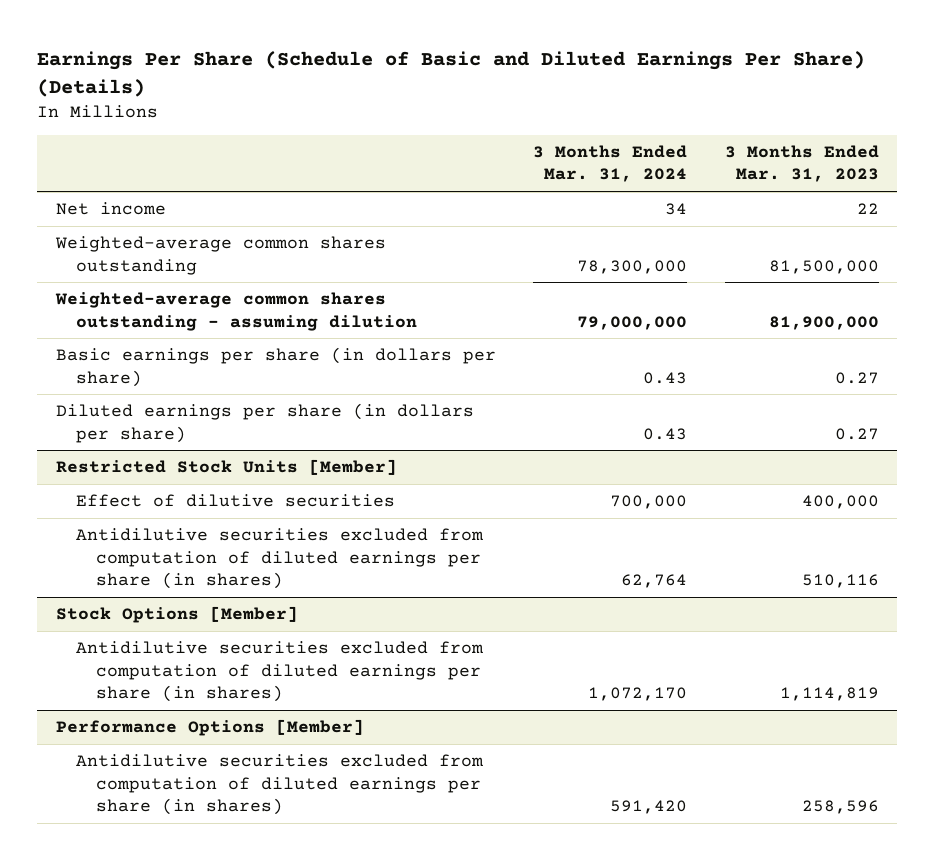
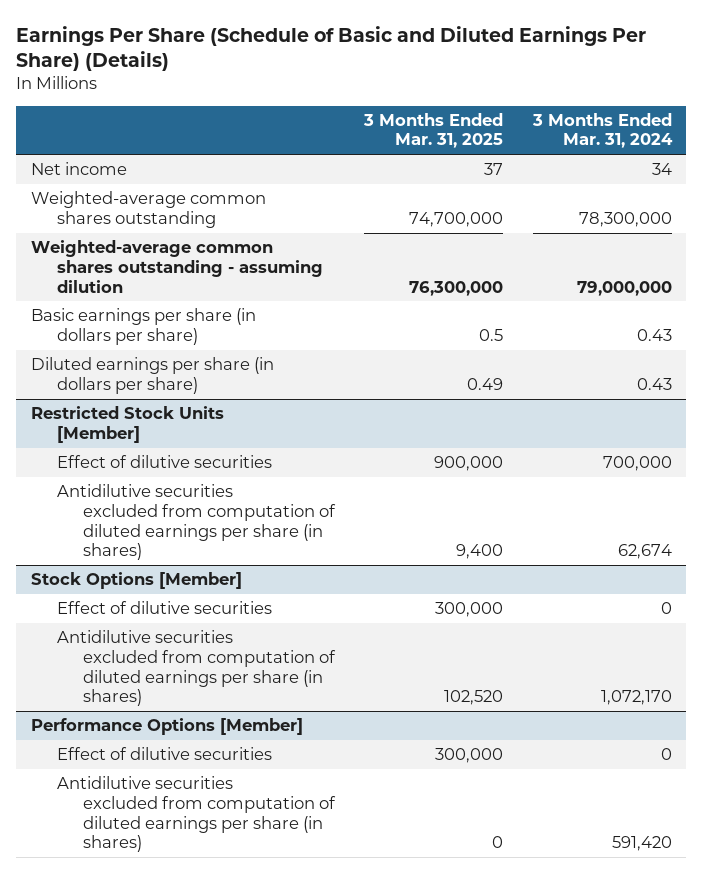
- | 3 Months Ended Mar. 31, 2024 | 3 Months Ended Mar. 31, 2023
+ | 3 Months Ended Mar. 31, 2025 | 3 Months Ended Mar. 31, 2024
@ Restricted Stock Units [Member]
- Antidilutive securities excluded from computation of diluted earnings per share (in shares) | 62,764 | 510,116
+ Antidilutive securities excluded from computation of diluted earnings per share (in shares) | 9,400 | 62,674
@ Stock Options [Member]
+ Effect of dilutive securities | 300,000 | 0
@ Performance Options [Member]
+ Effect of dilutive securities | 300,000 | 0

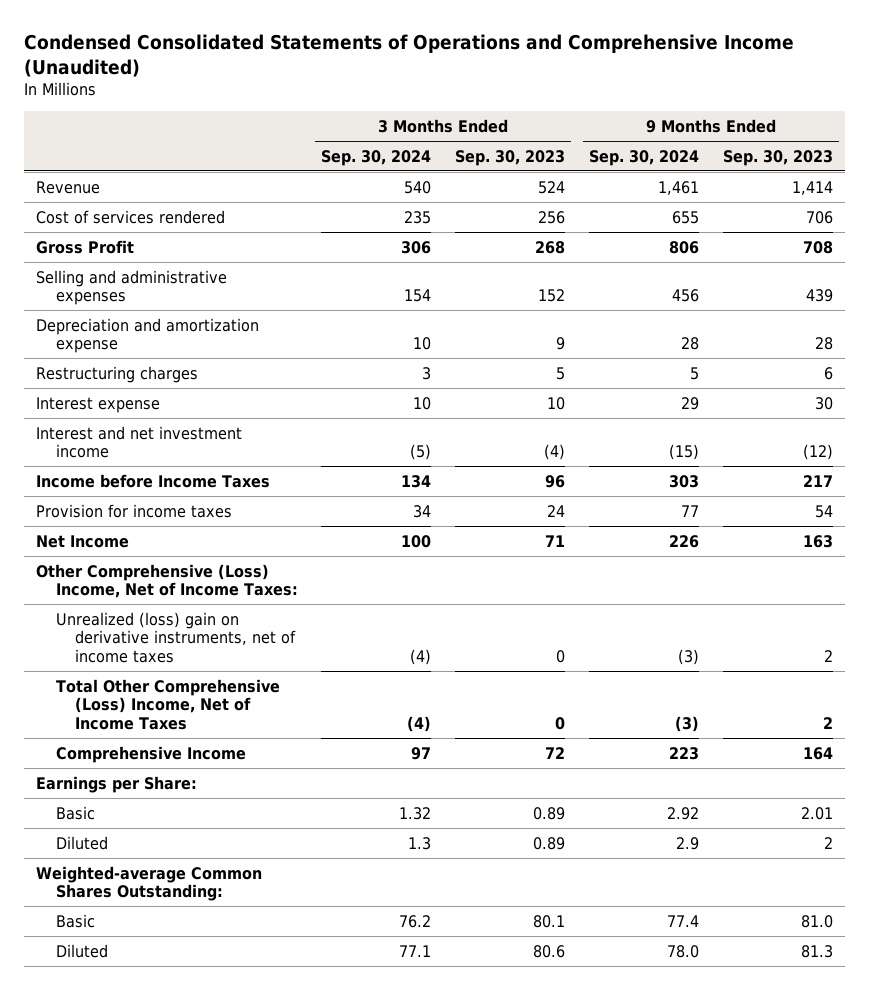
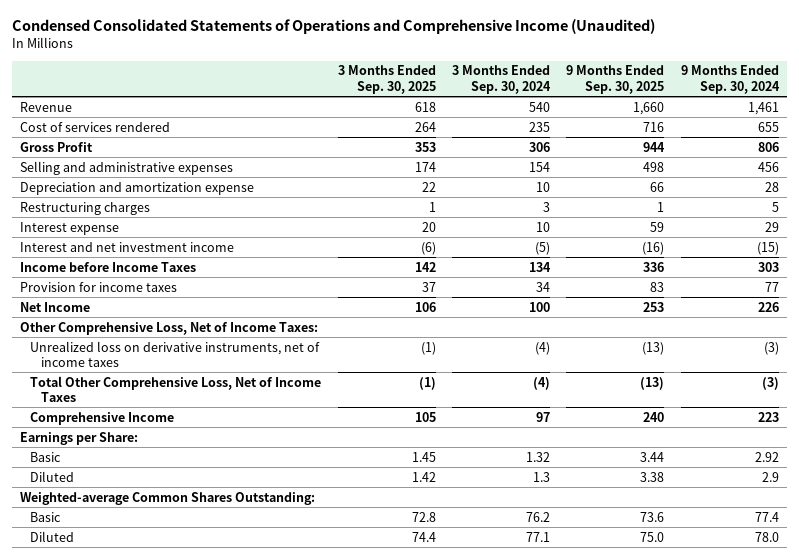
- | 3 Months Ended Sep. 30, 2024 | 3 Months Ended Sep. 30, 2023 | 9 Months Ended Sep. 30, 2024 | 9 Months Ended Sep. 30, 2023
+ | 3 Months Ended Sep. 30, 2025 | 3 Months Ended Sep. 30, 2024 | 9 Months Ended Sep. 30, 2025 | 9 Months Ended Sep. 30, 2024
- Other Comprehensive (Loss) Income, Net of Income Taxes:
- Unrealized (loss) gain on derivative instruments, net of income taxes | (4) | 0 | (3) | 2
- Total Other Comprehensive (Loss) Income, Net of Income Taxes | (4) | 0 | (3) | 2
+ Other Comprehensive Loss, Net of Income Taxes:
+ Unrealized loss on derivative instruments, net of income taxes | (1) | (4) | (13) | (3)
+ Total Other Comprehensive Loss, Net of Income Taxes | (1) | (4) | (13) | (3)

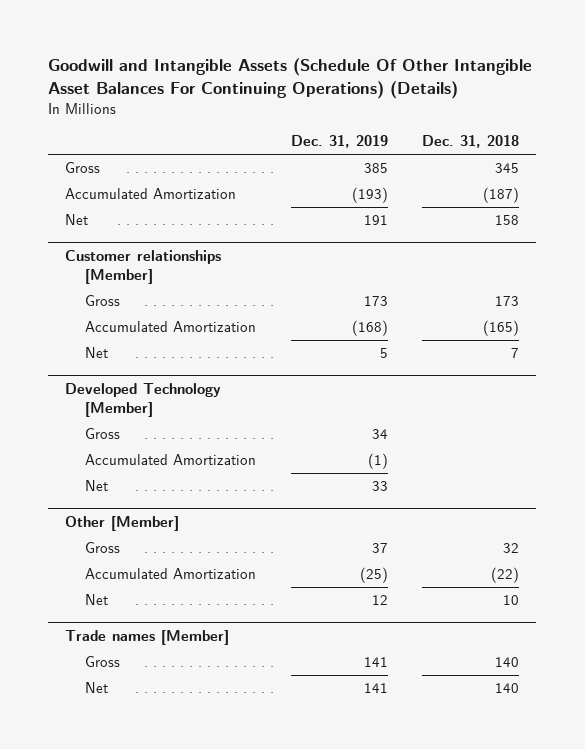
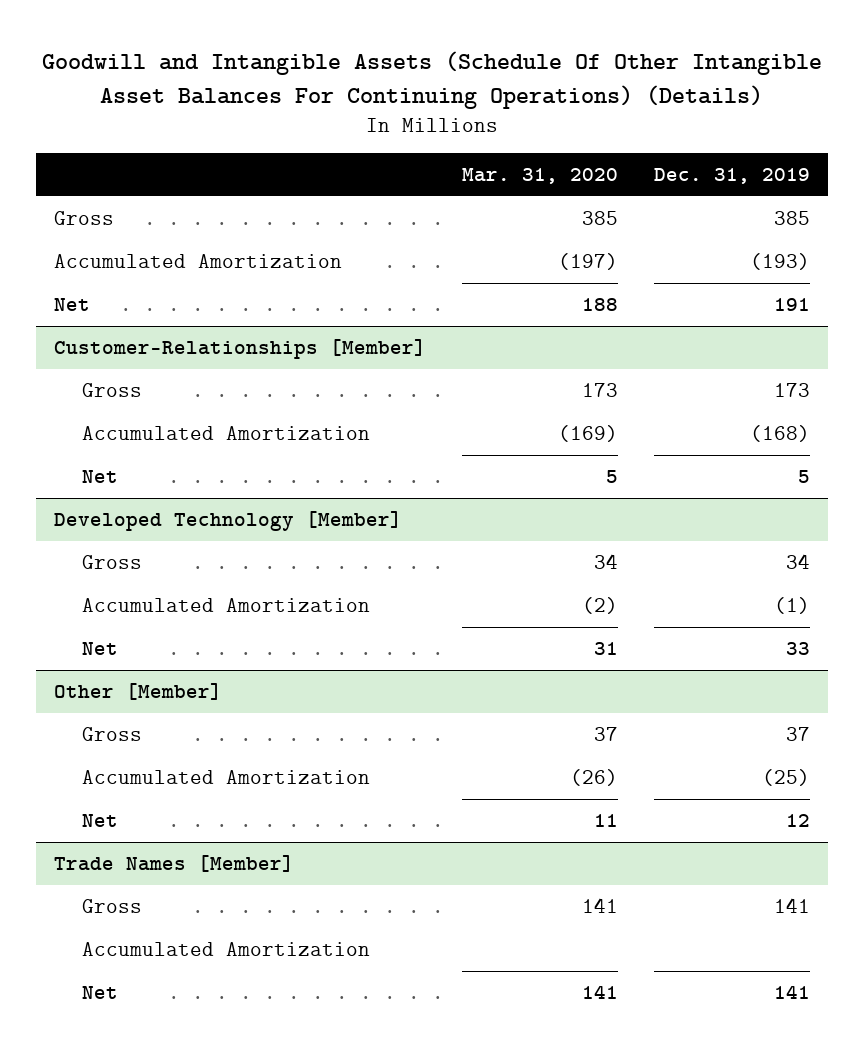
- | Dec. 31, 2019 | Dec. 31, 2018
+ | Mar. 31, 2020 | Dec. 31, 2019
- Customer relationships [Member]
+ Customer-Relationships [Member]
- Trade names [Member]
+ Trade Names [Member]
+ Accumulated Amortization

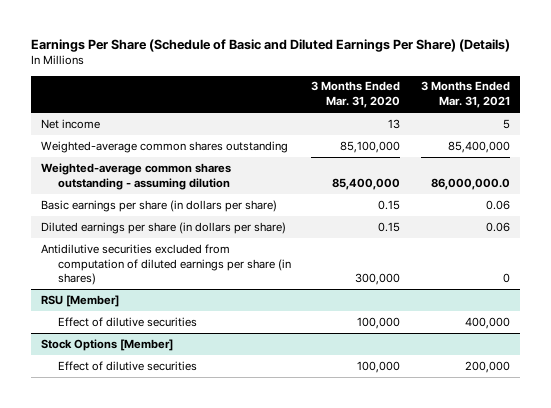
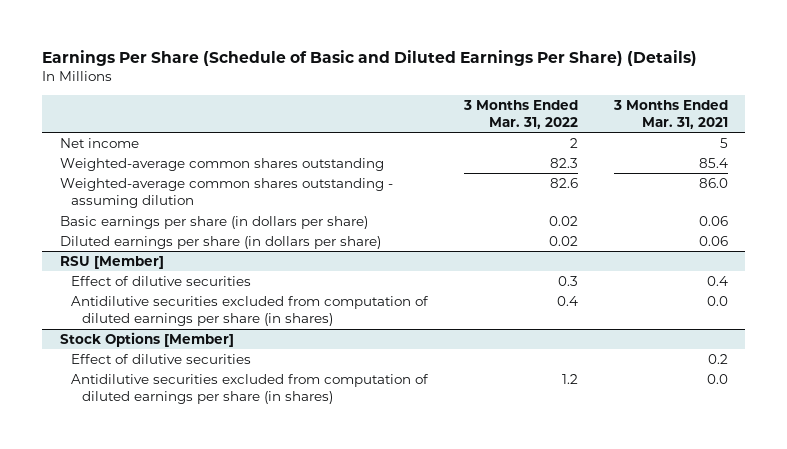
- | 3 Months Ended Mar. 31, 2020 | 3 Months Ended Mar. 31, 2021
+ | 3 Months Ended Mar. 31, 2022 | 3 Months Ended Mar. 31, 2021
- Weighted-average common shares outstanding | 85,100,000 | 85,400,000
- Weighted-average common shares outstanding - assuming dilution | 85,400,000 | 86,000,000.0
+ Weighted-average common shares outstanding | 82.3 | 85.4
+ Weighted-average common shares outstanding - assuming dilution | 82.6 | 86.0
- Antidilutive securities excluded from computation of diluted earnings per share (in shares) | 300,000 | 0
@ RSU [Member]
- Effect of dilutive securities | 100,000 | 400,000
+ Effect of dilutive securities | 0.3 | 0.4
+ Antidilutive securities excluded from computation of diluted earnings per share (in shares) | 0.4 | 0.0
@ Stock Options [Member]
- Effect of dilutive securities | 100,000 | 200,000
+ Effect of dilutive securities | | 0.2
+ Antidilutive securities excluded from computation of diluted earnings per share (in shares) | 1.2 | 0.0

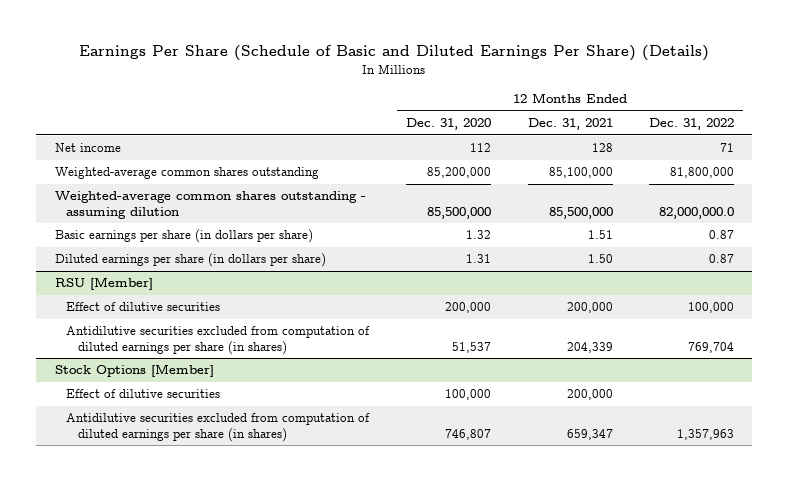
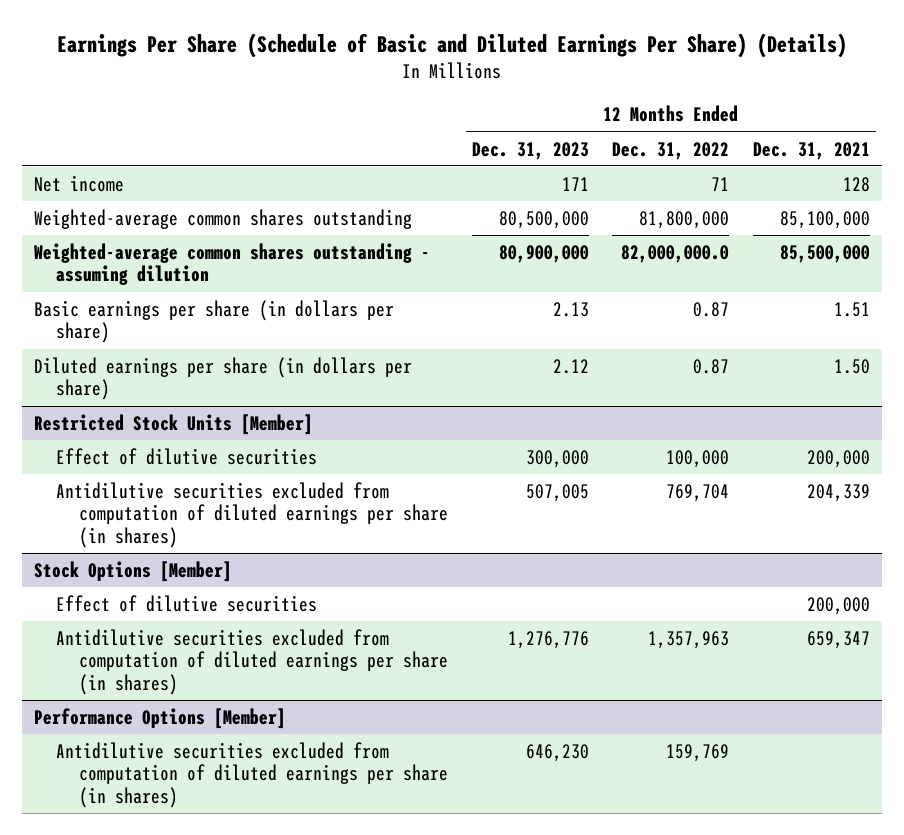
- | 12 Months Ended Dec. 31, 2020 | 12 Months Ended Dec. 31, 2021 | 12 Months Ended Dec. 31, 2022
+ | 12 Months Ended Dec. 31, 2023 | 12 Months Ended Dec. 31, 2022 | 12 Months Ended Dec. 31, 2021
- RSU [Member]
+ Restricted Stock Units [Member]
+ Performance Options [Member]
+ Antidilutive securities excluded from computation of diluted earnings per share (in shares) | 646,230 | 159,769 |

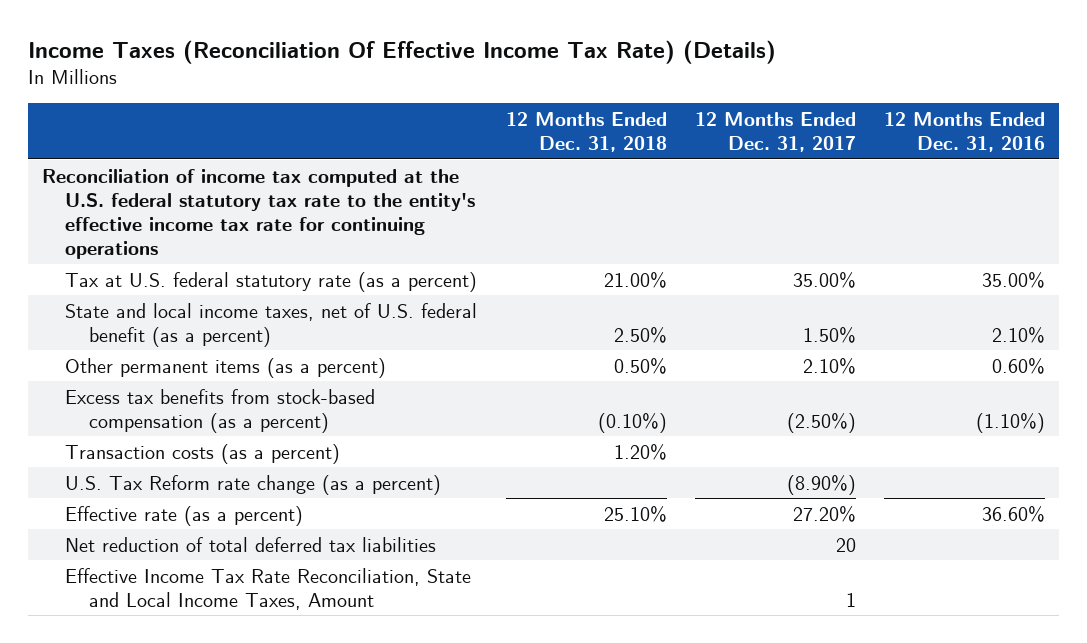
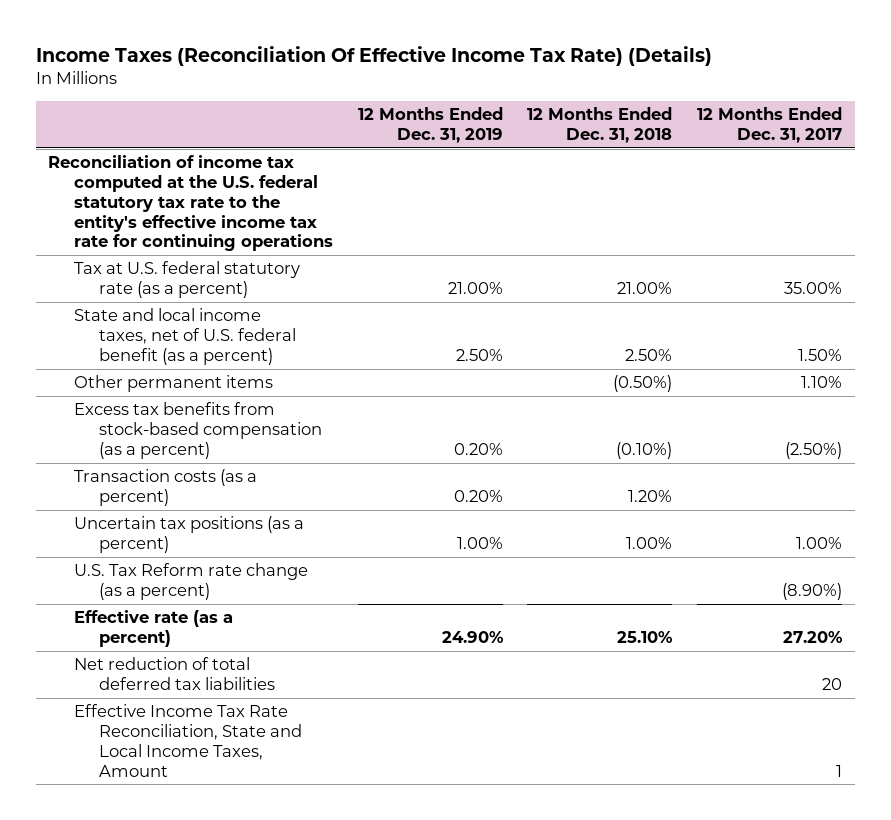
- | 12 Months Ended Dec. 31, 2018 | 12 Months Ended Dec. 31, 2017 | 12 Months Ended Dec. 31, 2016
+ | 12 Months Ended Dec. 31, 2019 | 12 Months Ended Dec. 31, 2018 | 12 Months Ended Dec. 31, 2017
- Other permanent items (as a percent) | 0.50% | 2.10% | 0.60%
+ Other permanent items | | (0.50%) | 1.10%
+ Uncertain tax positions (as a percent) | 1.00% | 1.00% | 1.00%

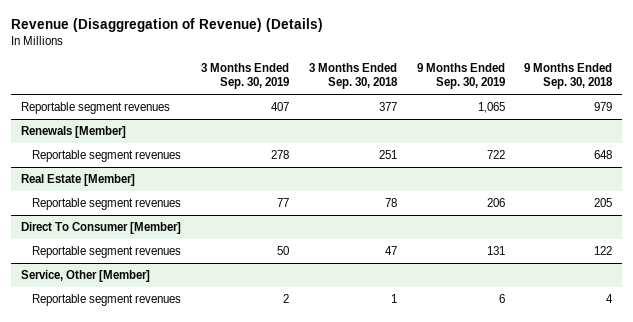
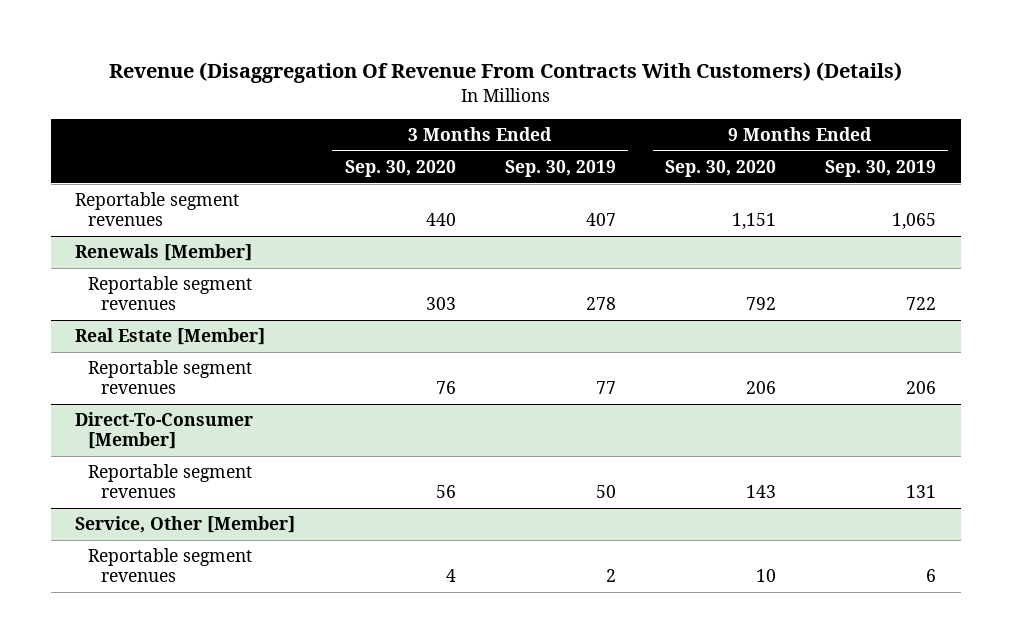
- Revenue (Disaggregation of Revenue) (Details)
+ Revenue (Disaggregation Of Revenue From Contracts With Customers) (Details)
- | 3 Months Ended Sep. 30, 2019 | 3 Months Ended Sep. 30, 2018 | 9 Months Ended Sep. 30, 2019 | 9 Months Ended Sep. 30, 2018
+ | 3 Months Ended Sep. 30, 2020 | 3 Months Ended Sep. 30, 2019 | 9 Months Ended Sep. 30, 2020 | 9 Months Ended Sep. 30, 2019
- Direct To Consumer [Member]
+ Direct-To-Consumer [Member]

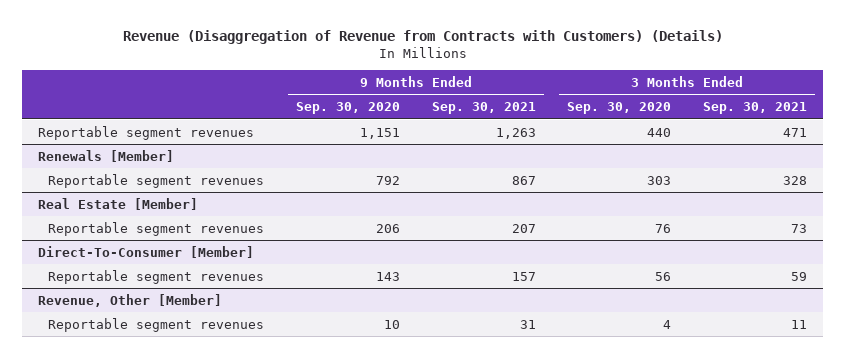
- Revenue (Disaggregation Of Revenue From Contracts With Customers) (Details)
+ Revenue (Disaggregation of Revenue from Contracts with Customers) (Details)
- | 3 Months Ended Sep. 30, 2020 | 3 Months Ended Sep. 30, 2019 | 9 Months Ended Sep. 30, 2020 | 9 Months Ended Sep. 30, 2019
+ | 9 Months Ended Sep. 30, 2020 | 9 Months Ended Sep. 30, 2021 | 3 Months Ended Sep. 30, 2020 | 3 Months Ended Sep. 30, 2021
- Service, Other [Member]
+ Revenue, Other [Member]

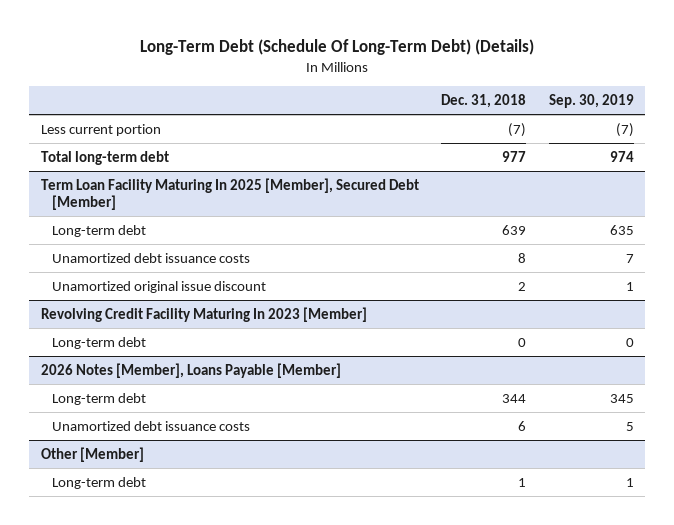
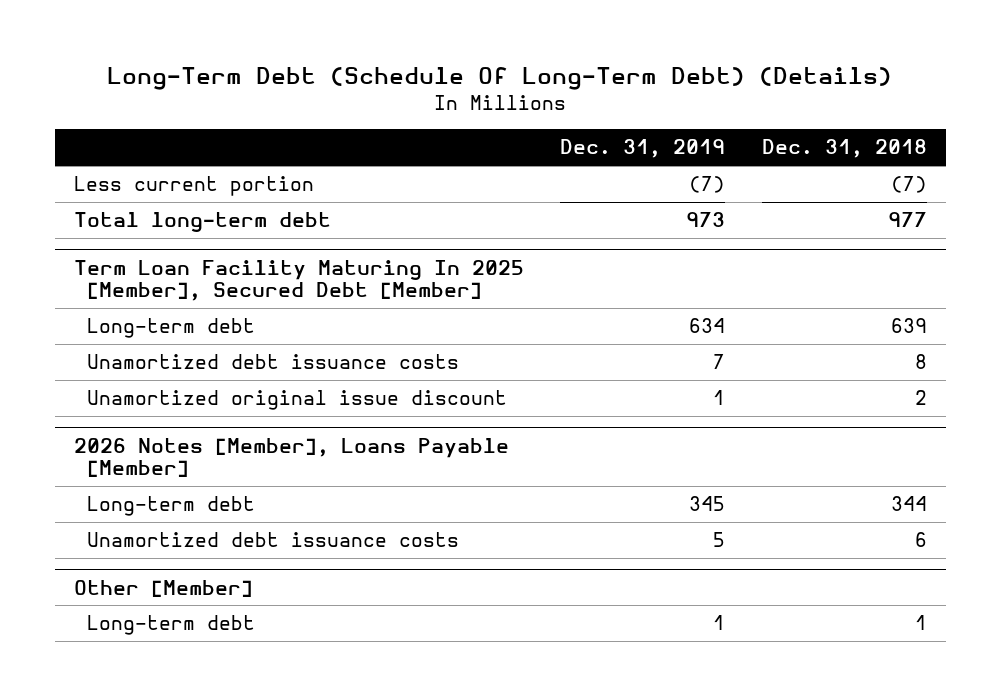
- | Dec. 31, 2018 | Sep. 30, 2019
+ | Dec. 31, 2019 | Dec. 31, 2018
- Revolving Credit Facility Maturing In 2023 [Member]
- Long-term debt | 0 | 0

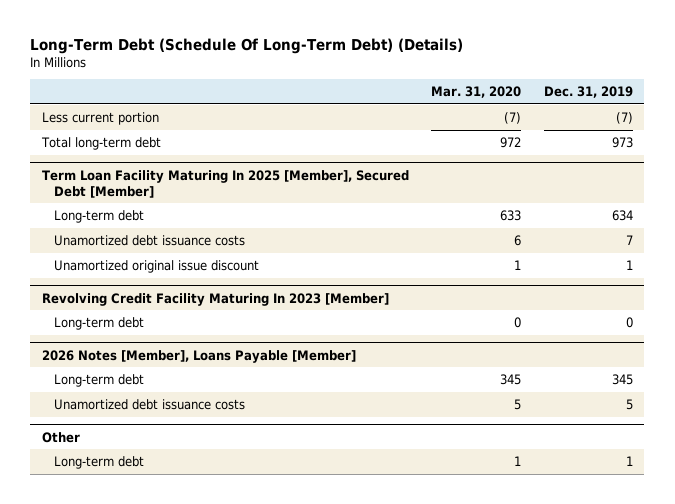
- | Dec. 31, 2019 | Dec. 31, 2018
+ | Mar. 31, 2020 | Dec. 31, 2019
+ Revolving Credit Facility Maturing In 2023 [Member]
+ Long-term debt | 0 | 0
- Other [Member]
+ Other

